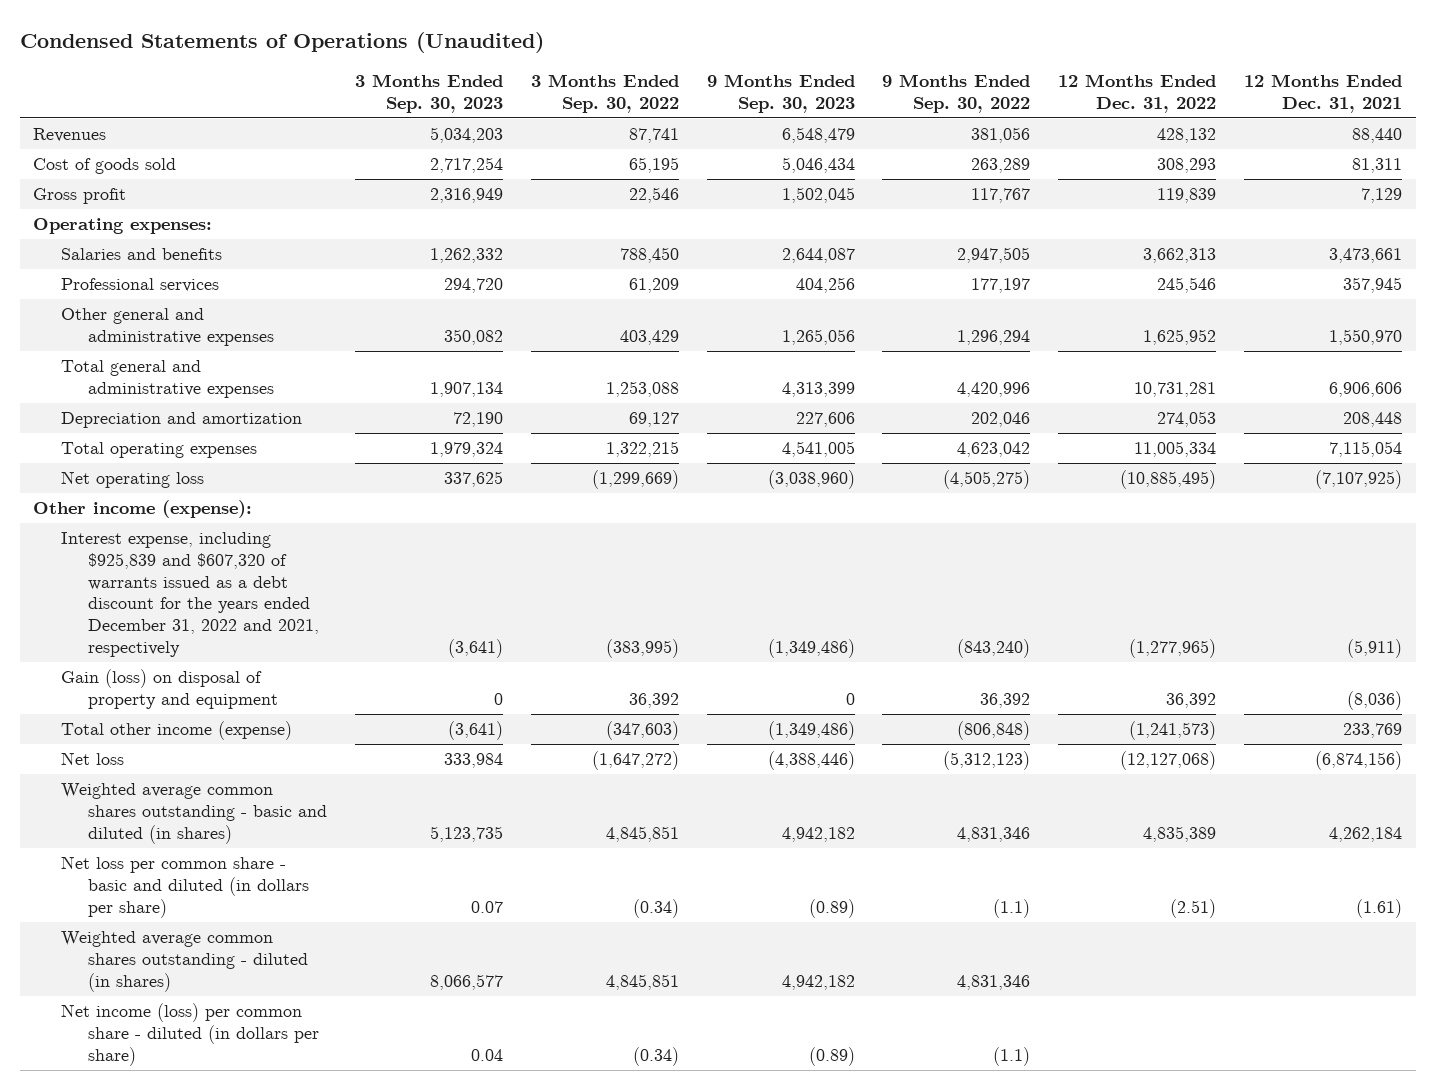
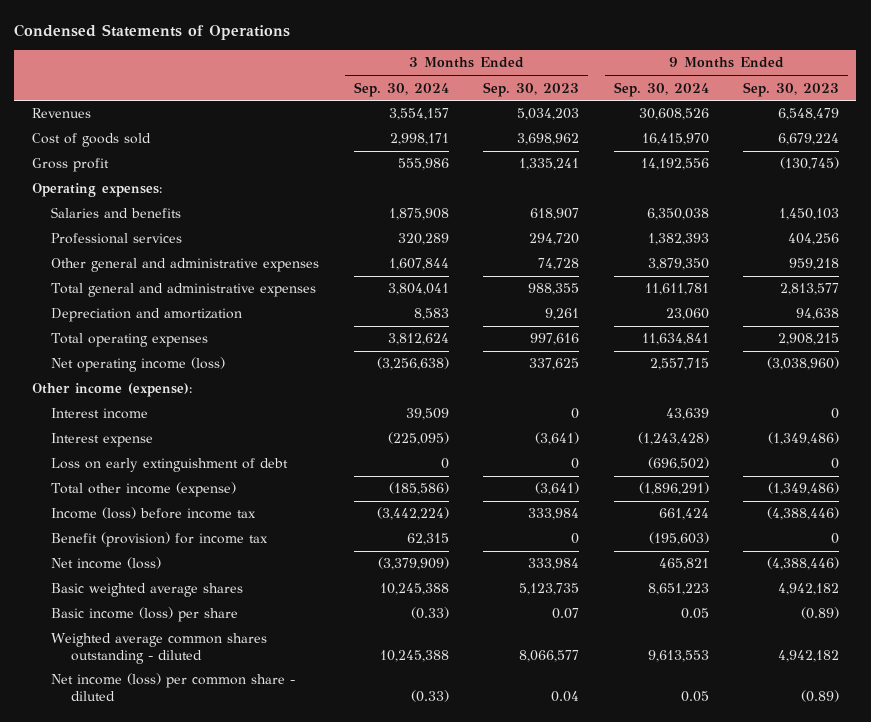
- Condensed Statements of Operations (Unaudited)
+ Condensed Statements of Operations
- | 3 Months Ended Sep. 30, 2023 | 3 Months Ended Sep. 30, 2022 | 9 Months Ended Sep. 30, 2023 | 9 Months Ended Sep. 30, 2022 | 12 Months Ended Dec. 31, 2022 | 12 Months Ended Dec. 31, 2021
+ | 3 Months Ended Sep. 30, 2024 | 3 Months Ended Sep. 30, 2023 | 9 Months Ended Sep. 30, 2024 | 9 Months Ended Sep. 30, 2023
- Cost of goods sold | 2,717,254 | 65,195 | 5,046,434 | 263,289 | 308,293 | 81,311
- Gross profit | 2,316,949 | 22,546 | 1,502,045 | 117,767 | 119,839 | 7,129
+ Cost of goods sold | 2,998,171 | 3,698,962 | 16,415,970 | 6,679,224
+ Gross profit | 555,986 | 1,335,241 | 14,192,556 | (130,745)
- Salaries and benefits | 1,262,332 | 788,450 | 2,644,087 | 2,947,505 | 3,662,313 | 3,473,661
+ Salaries and benefits | 1,875,908 | 618,907 | 6,350,038 | 1,450,103
- Other general and administrative expenses | 350,082 | 403,429 | 1,265,056 | 1,296,294 | 1,625,952 | 1,550,970
- Total general and administrative expenses | 1,907,134 | 1,253,088 | 4,313,399 | 4,420,996 | 10,731,281 | 6,906,606
- Depreciation and amortization | 72,190 | 69,127 | 227,606 | 202,046 | 274,053 | 208,448
- Total operating expenses | 1,979,324 | 1,322,215 | 4,541,005 | 4,623,042 | 11,005,334 | 7,115,054
- Net operating loss | 337,625 | (1,299,669) | (3,038,960) | (4,505,275) | (10,885,495) | (7,107,925)
+ Other general and administrative expenses | 1,607,844 | 74,728 | 3,879,350 | 959,218
+ Total general and administrative expenses | 3,804,041 | 988,355 | 11,611,781 | 2,813,577
+ Depreciation and amortization | 8,583 | 9,261 | 23,060 | 94,638
+ Total operating expenses | 3,812,624 | 997,616 | 11,634,841 | 2,908,215
+ Net operating income (loss) | (3,256,638) | 337,625 | 2,557,715 | (3,038,960)
- Interest expense, including $925,839 and $607,320 of warrants issued as a debt discount for the years ended December 31, 2022 and 2021, respectively | (3,641) | (383,995) | (1,349,486) | (843,240) | (1,277,965) | (5,911)
- Gain (loss) on disposal of property and equipment | 0 | 36,392 | 0 | 36,392 | 36,392 | (8,036)
+ Interest income | 39,509 | 0 | 43,639 | 0
+ Interest expense | (225,095) | (3,641) | (1,243,428) | (1,349,486)
+ Loss on early extinguishment of debt | 0 | 0 | (696,502) | 0
- Net loss | 333,984 | (1,647,272) | (4,388,446) | (5,312,123) | (12,127,068) | (6,874,156)
- Weighted average common shares outstanding - basic and diluted (in shares) | 5,123,735 | 4,845,851 | 4,942,182 | 4,831,346 | 4,835,389 | 4,262,184
- Net loss per common share - basic and diluted (in dollars per share) | 0.07 | (0.34) | (0.89) | (1.1) | (2.51) | (1.61)
- Weighted average common shares outstanding - diluted (in shares) | 8,066,577 | 4,845,851 | 4,942,182 | 4,831,346 | |
- Net income (loss) per common share - diluted (in dollars per share) | 0.04 | (0.34) | (0.89) | (1.1) | |
+ Income (loss) before income tax | (3,442,224) | 333,984 | 661,424 | (4,388,446)
+ Benefit (provision) for income tax | 62,315 | 0 | (195,603) | 0
+ Net income (loss) | (3,379,909) | 333,984 | 465,821 | (4,388,446)
+ Basic weighted average shares | 10,245,388 | 5,123,735 | 8,651,223 | 4,942,182
+ Basic income (loss) per share | (0.33) | 0.07 | 0.05 | (0.89)
+ Weighted average common shares outstanding - diluted | 10,245,388 | 8,066,577 | 9,613,553 | 4,942,182
+ Net income (loss) per common share - diluted | (0.33) | 0.04 | 0.05 | (0.89)

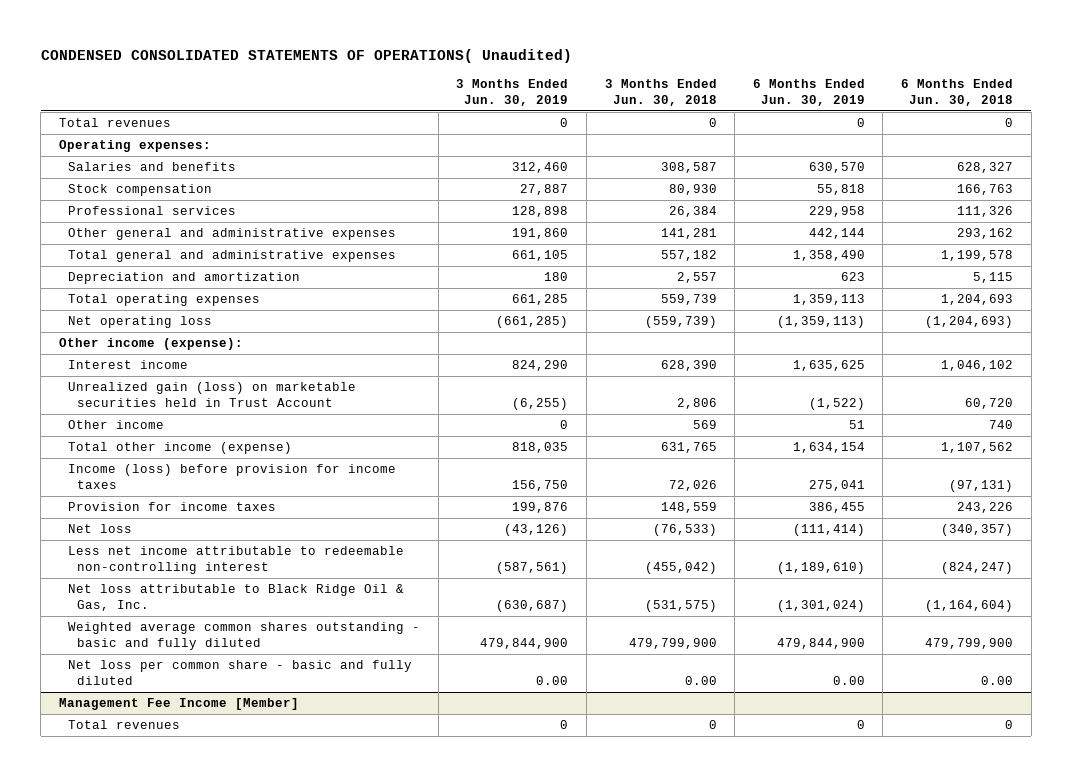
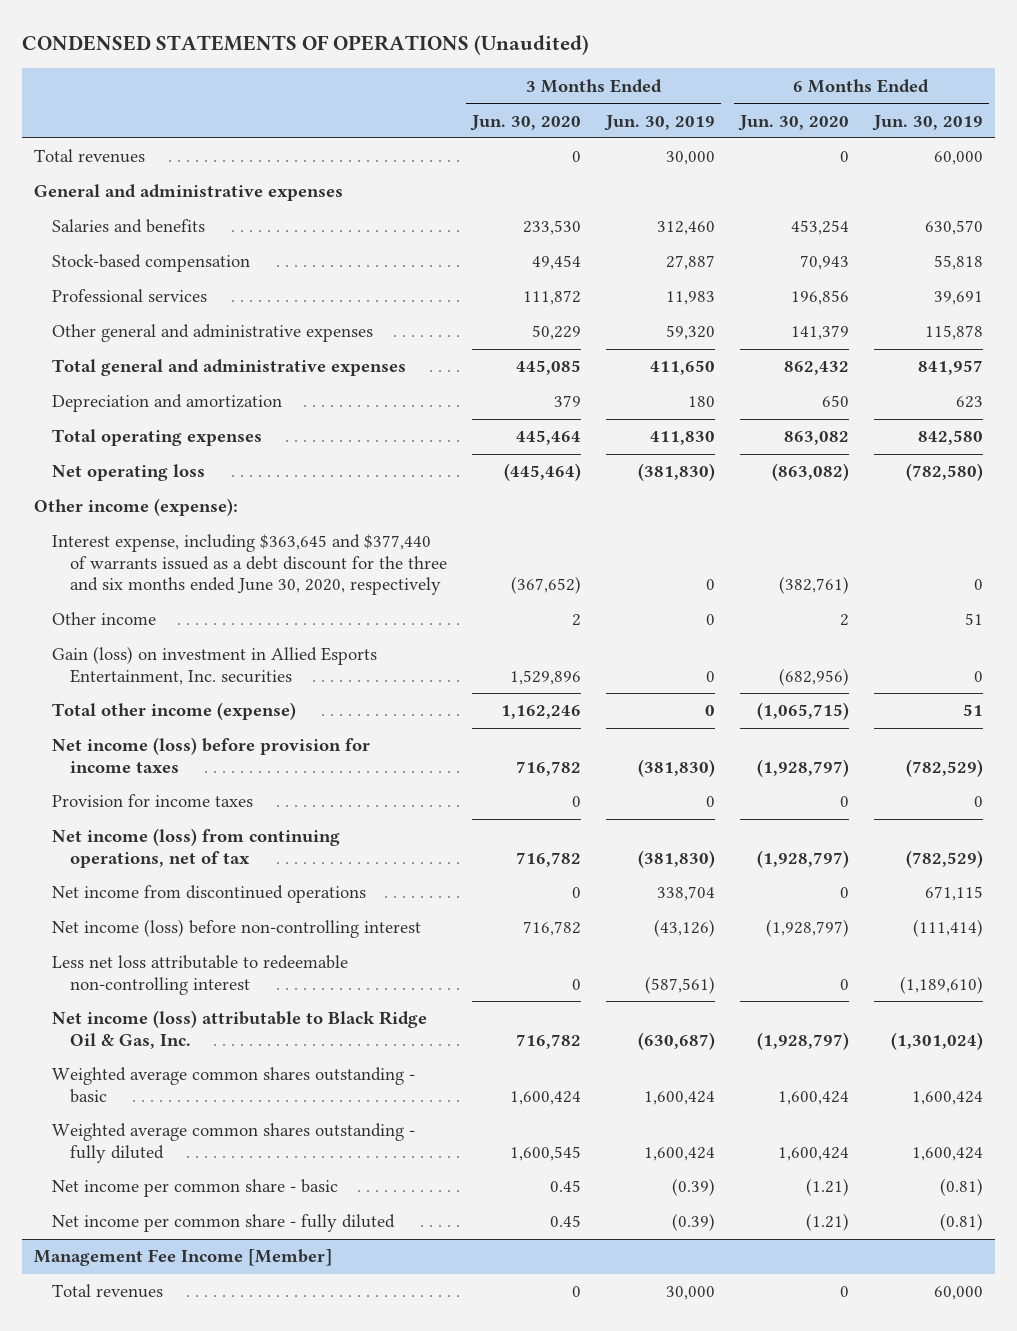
- CONDENSED CONSOLIDATED STATEMENTS OF OPERATIONS( Unaudited)
+ CONDENSED STATEMENTS OF OPERATIONS (Unaudited)
- | 3 Months Ended Jun. 30, 2019 | 3 Months Ended Jun. 30, 2018 | 6 Months Ended Jun. 30, 2019 | 6 Months Ended Jun. 30, 2018
+ | 3 Months Ended Jun. 30, 2020 | 3 Months Ended Jun. 30, 2019 | 6 Months Ended Jun. 30, 2020 | 6 Months Ended Jun. 30, 2019
- Total revenues | 0 | 0 | 0 | 0
- Operating expenses:
+ Total revenues | 0 | 30,000 | 0 | 60,000
+ General and administrative expenses
- Stock compensation | 27,887 | 80,930 | 55,818 | 166,763
- Professional services | 128,898 | 26,384 | 229,958 | 111,326
- Other general and administrative expenses | 191,860 | 141,281 | 442,144 | 293,162
- Total general and administrative expenses | 661,105 | 557,182 | 1,358,490 | 1,199,578
+ Stock-based compensation | 49,454 | 27,887 | 70,943 | 55,818
+ Professional services | 111,872 | 11,983 | 196,856 | 39,691
+ Other general and administrative expenses | 50,229 | 59,320 | 141,379 | 115,878
+ Total general and administrative expenses | 445,085 | 411,650 | 862,432 | 841,957
- Total operating expenses | 661,285 | 559,739 | 1,359,113 | 1,204,693
- Net operating loss | (661,285) | (559,739) | (1,359,113) | (1,204,693)
+ Total operating expenses | 445,464 | 411,830 | 863,082 | 842,580
+ Net operating loss | (445,464) | (381,830) | (863,082) | (782,580)
- Interest income | 824,290 | 628,390 | 1,635,625 | 1,046,102
- Unrealized gain (loss) on marketable securities held in Trust Account | (6,255) | 2,806 | (1,522) | 60,720
+ Interest expense, including $363,645 and $377,440 of warrants issued as a debt discount for the three and six months ended June 30, 2020, respectively | (367,652) | 0 | (382,761) | 0
- Total other income (expense) | 818,035 | 631,765 | 1,634,154 | 1,107,562
- Income (loss) before provision for income taxes | 156,750 | 72,026 | 275,041 | (97,131)
- Provision for income taxes | 199,876 | 148,559 | 386,455 | 243,226
- Net loss | (43,126) | (76,533) | (111,414) | (340,357)
- Less net income attributable to redeemable non-controlling interest | (587,561) | (455,042) | (1,189,610) | (824,247)
- Net loss attributable to Black Ridge Oil & Gas, Inc. | (630,687) | (531,575) | (1,301,024) | (1,164,604)
- Weighted average common shares outstanding - basic and fully diluted | 479,844,900 | 479,799,900 | 479,844,900 | 479,799,900
- Net loss per common share - basic and fully diluted | 0.00 | 0.00 | 0.00 | 0.00
+ Gain (loss) on investment in Allied Esports Entertainment, Inc. securities | 1,529,896 | 0 | (682,956) | 0
+ Total other income (expense) | 1,162,246 | 0 | (1,065,715) | 51
+ Net income (loss) before provision for income taxes | 716,782 | (381,830) | (1,928,797) | (782,529)
+ Provision for income taxes | 0 | 0 | 0 | 0
+ Net income (loss) from continuing operations, net of tax | 716,782 | (381,830) | (1,928,797) | (782,529)
+ Net income from discontinued operations | 0 | 338,704 | 0 | 671,115
+ Net income (loss) before non-controlling interest | 716,782 | (43,126) | (1,928,797) | (111,414)
+ Less net loss attributable to redeemable non-controlling interest | 0 | (587,561) | 0 | (1,189,610)
+ Net income (loss) attributable to Black Ridge Oil & Gas, Inc. | 716,782 | (630,687) | (1,928,797) | (1,301,024)
+ Weighted average common shares outstanding - basic | 1,600,424 | 1,600,424 | 1,600,424 | 1,600,424
+ Weighted average common shares outstanding - fully diluted | 1,600,545 | 1,600,424 | 1,600,424 | 1,600,424
+ Net income per common share - basic | 0.45 | (0.39) | (1.21) | (0.81)
+ Net income per common share - fully diluted | 0.45 | (0.39) | (1.21) | (0.81)
@ Management Fee Income [Member]
- Total revenues | 0 | 0 | 0 | 0
+ Total revenues | 0 | 30,000 | 0 | 60,000

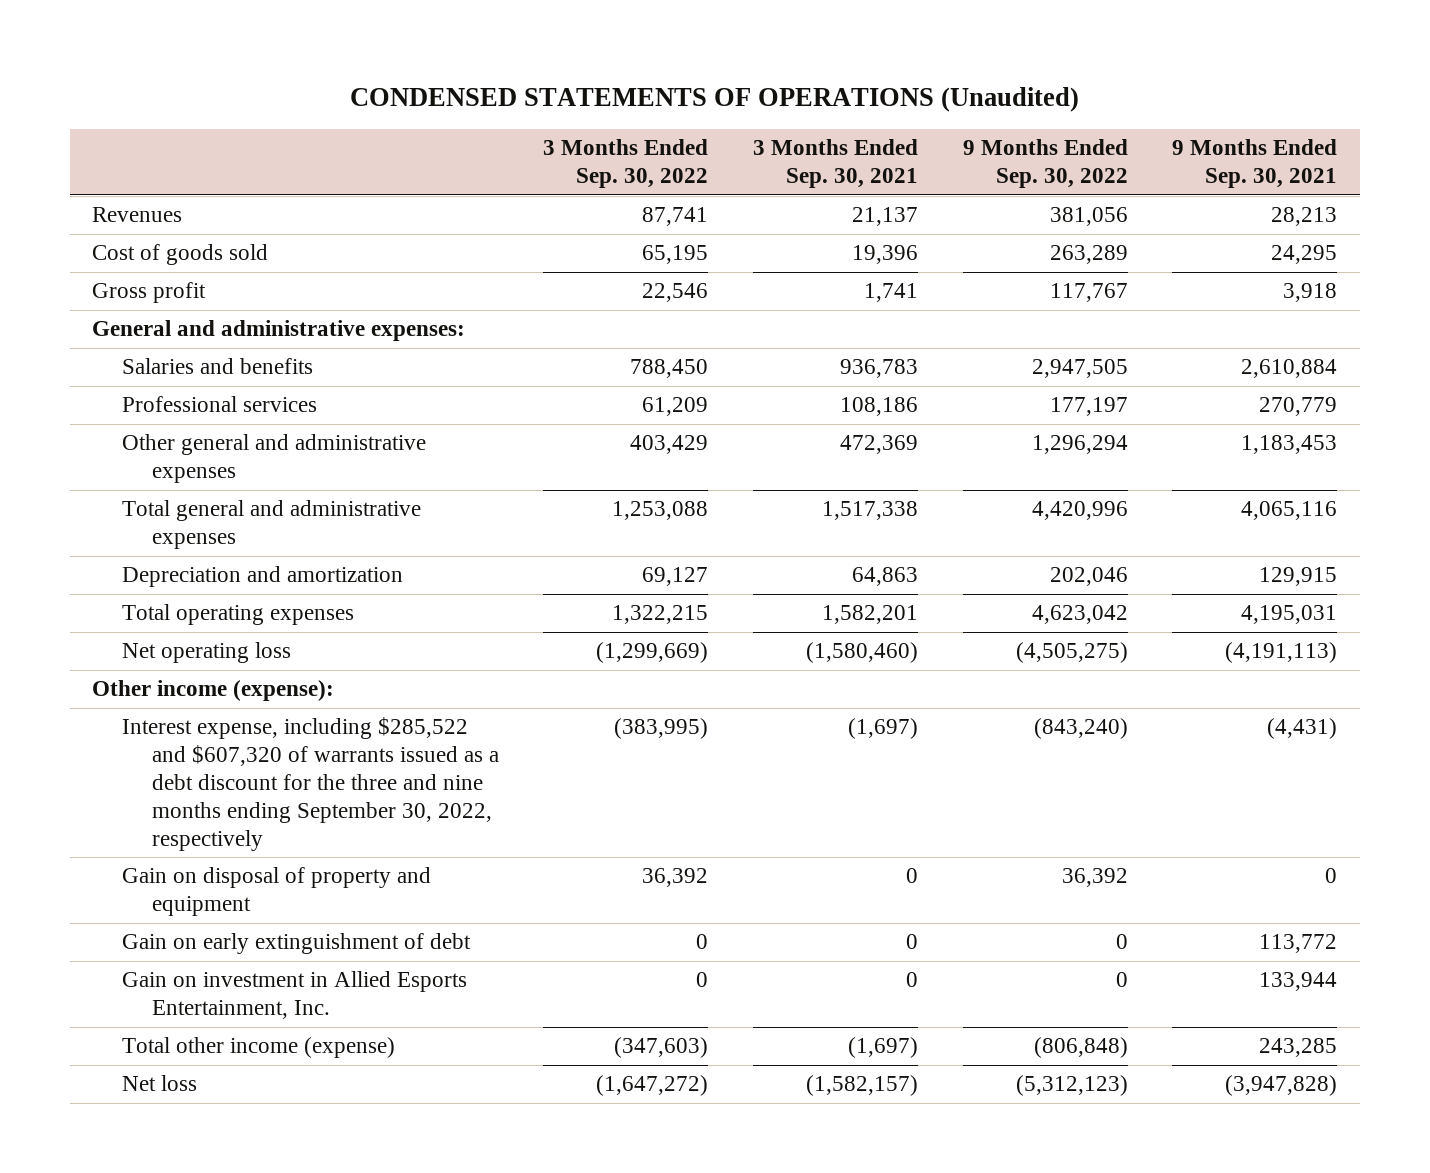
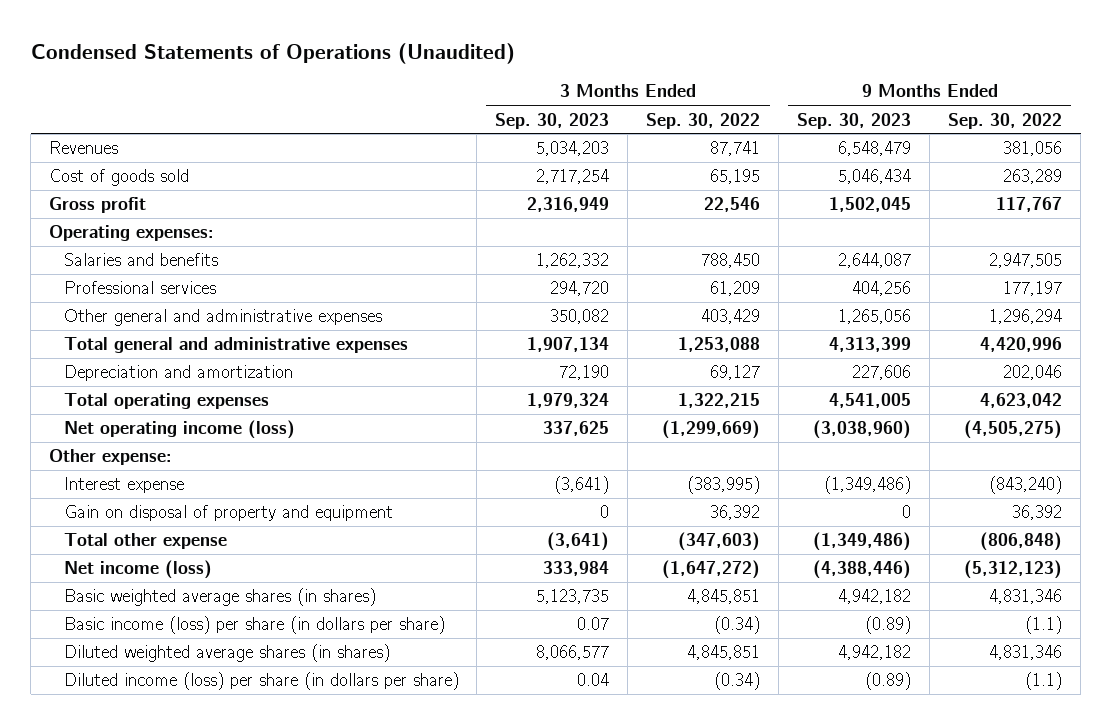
- CONDENSED STATEMENTS OF OPERATIONS (Unaudited)
+ Condensed Statements of Operations (Unaudited)
- | 3 Months Ended Sep. 30, 2022 | 3 Months Ended Sep. 30, 2021 | 9 Months Ended Sep. 30, 2022 | 9 Months Ended Sep. 30, 2021
+ | 3 Months Ended Sep. 30, 2023 | 3 Months Ended Sep. 30, 2022 | 9 Months Ended Sep. 30, 2023 | 9 Months Ended Sep. 30, 2022
- General and administrative expenses:
+ Operating expenses:
- Net operating loss | (1,299,669) | (1,580,460) | (4,505,275) | (4,191,113)
- Other income (expense):
- Interest expense, including $285,522 and $607,320 of warrants issued as a debt discount for the three and nine months ending September 30, 2022, respectively | (383,995) | (1,697) | (843,240) | (4,431)
+ Net operating income (loss) | 337,625 | (1,299,669) | (3,038,960) | (4,505,275)
+ Other expense:
+ Interest expense | (3,641) | (383,995) | (1,349,486) | (843,240)
- Gain on early extinguishment of debt | 0 | 0 | 0 | 113,772
- Gain on investment in Allied Esports Entertainment, Inc. | 0 | 0 | 0 | 133,944
- Total other income (expense) | (347,603) | (1,697) | (806,848) | 243,285
- Net loss | (1,647,272) | (1,582,157) | (5,312,123) | (3,947,828)
+ Total other expense | (3,641) | (347,603) | (1,349,486) | (806,848)
+ Net income (loss) | 333,984 | (1,647,272) | (4,388,446) | (5,312,123)
+ Basic weighted average shares (in shares) | 5,123,735 | 4,845,851 | 4,942,182 | 4,831,346
+ Basic income (loss) per share (in dollars per share) | 0.07 | (0.34) | (0.89) | (1.1)
+ Diluted weighted average shares (in shares) | 8,066,577 | 4,845,851 | 4,942,182 | 4,831,346
+ Diluted income (loss) per share (in dollars per share) | 0.04 | (0.34) | (0.89) | (1.1)

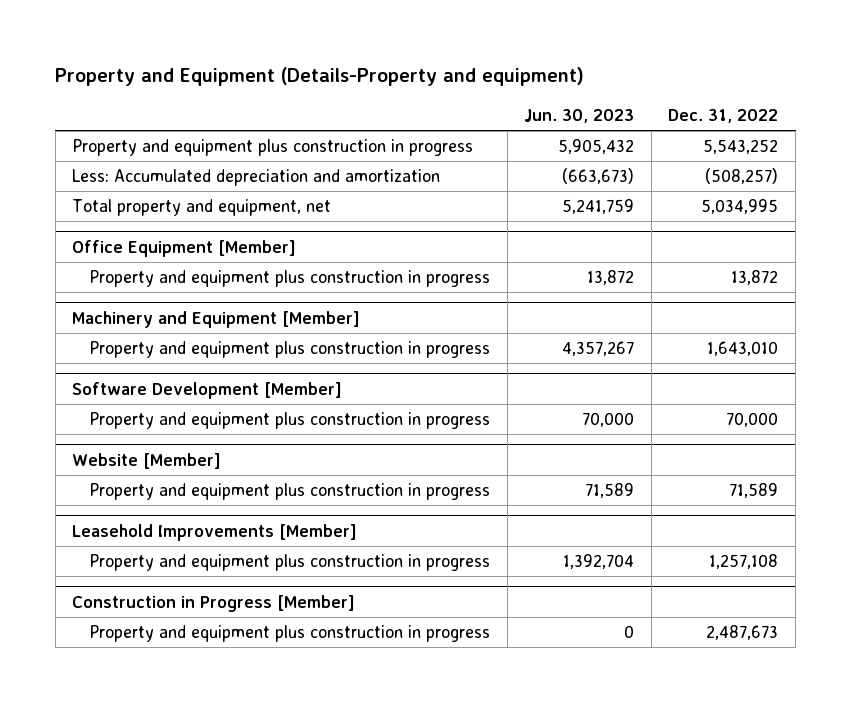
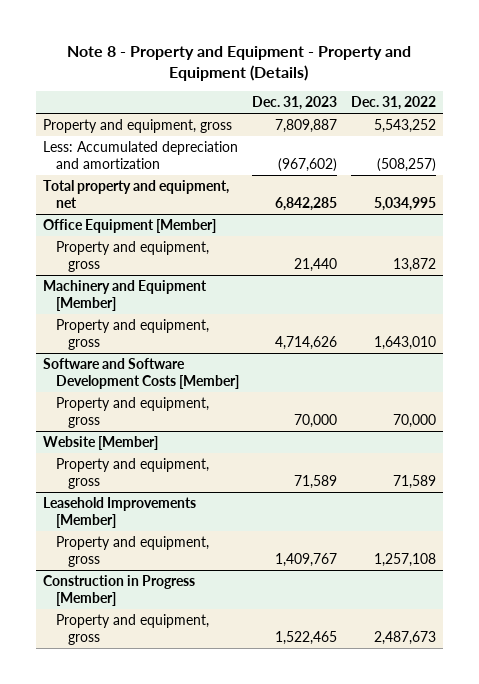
- Property and Equipment (Details-Property and equipment)
+ Note 8 - Property and Equipment - Property and Equipment (Details)
- | Jun. 30, 2023 | Dec. 31, 2022
+ | Dec. 31, 2023 | Dec. 31, 2022
- Property and equipment plus construction in progress | 5,905,432 | 5,543,252
+ Property and equipment, gross | 7,809,887 | 5,543,252
@ Office Equipment [Member]
- Property and equipment plus construction in progress | 13,872 | 13,872
+ Property and equipment, gross | 21,440 | 13,872
@ Machinery and Equipment [Member]
- Property and equipment plus construction in progress | 4,357,267 | 1,643,010
- Software Development [Member]
- Property and equipment plus construction in progress | 70,000 | 70,000
@ Machinery and Equipment [Member]
+ Property and equipment, gross | 4,714,626 | 1,643,010
+ Software and Software Development Costs [Member]
+ Property and equipment, gross | 70,000 | 70,000
@ Website [Member]
- Property and equipment plus construction in progress | 71,589 | 71,589
+ Property and equipment, gross | 71,589 | 71,589
@ Leasehold Improvements [Member]
- Property and equipment plus construction in progress | 1,392,704 | 1,257,108
+ Property and equipment, gross | 1,409,767 | 1,257,108
@ Construction in Progress [Member]
- Property and equipment plus construction in progress | 0 | 2,487,673
+ Property and equipment, gross | 1,522,465 | 2,487,673

